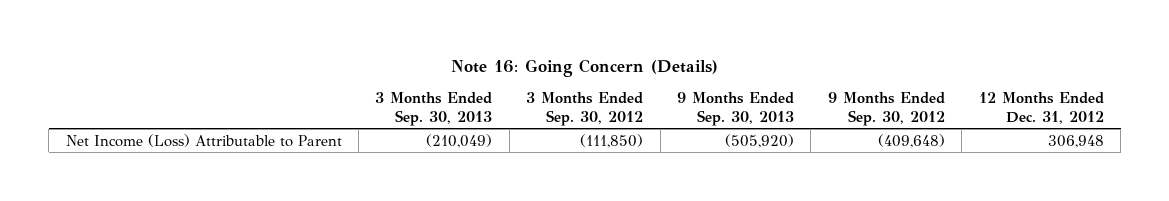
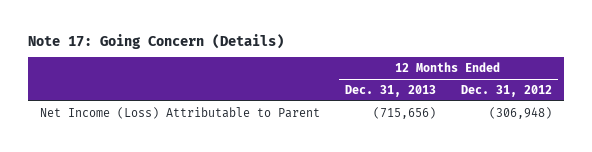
- Note 16: Going Concern (Details)
+ Note 17: Going Concern (Details)
- | 3 Months Ended Sep. 30, 2013 | 3 Months Ended Sep. 30, 2012 | 9 Months Ended Sep. 30, 2013 | 9 Months Ended Sep. 30, 2012 | 12 Months Ended Dec. 31, 2012
+ | 12 Months Ended Dec. 31, 2013 | 12 Months Ended Dec. 31, 2012
- Net Income (Loss) Attributable to Parent | (210,049) | (111,850) | (505,920) | (409,648) | 306,948
+ Net Income (Loss) Attributable to Parent | (715,656) | (306,948)

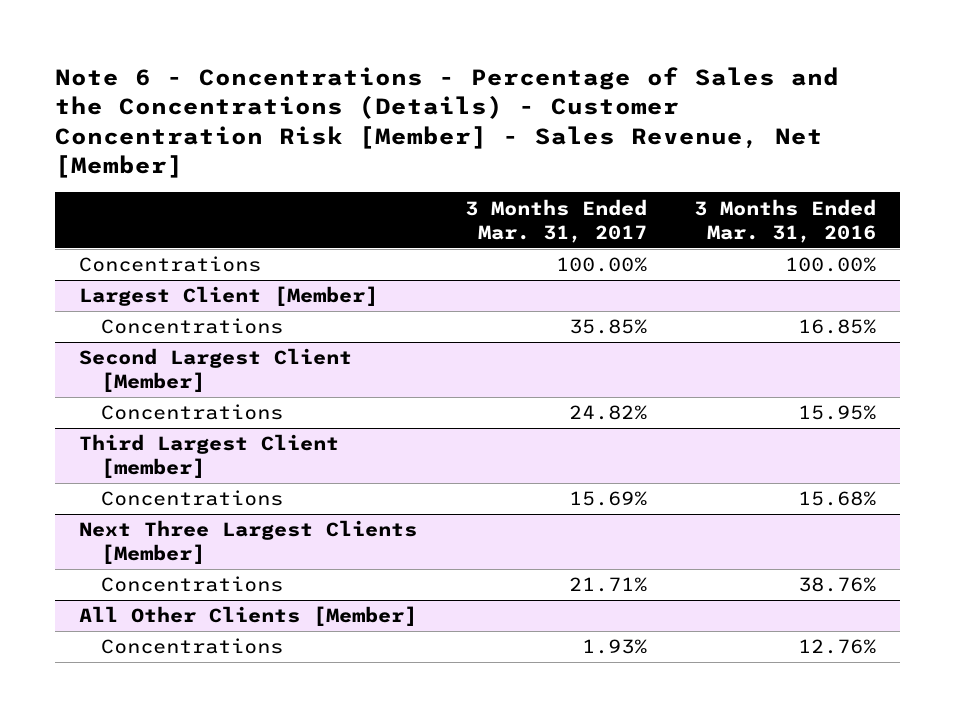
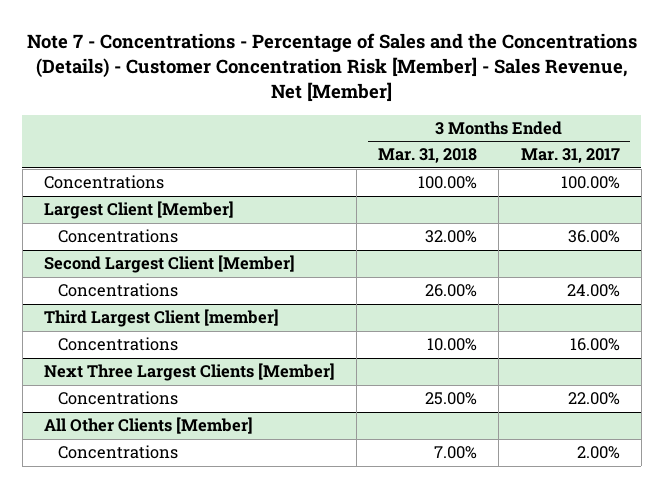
- Note 6 - Concentrations - Percentage of Sales and the Concentrations (Details) - Customer Concentration Risk [Member] - Sales Revenue, Net [Member]
+ Note 7 - Concentrations - Percentage of Sales and the Concentrations (Details) - Customer Concentration Risk [Member] - Sales Revenue, Net [Member]
- | 3 Months Ended Mar. 31, 2017 | 3 Months Ended Mar. 31, 2016
+ | 3 Months Ended Mar. 31, 2018 | 3 Months Ended Mar. 31, 2017
@ Largest Client [Member]
- Concentrations | 35.85% | 16.85%
+ Concentrations | 32.00% | 36.00%
@ Second Largest Client [Member]
- Concentrations | 24.82% | 15.95%
+ Concentrations | 26.00% | 24.00%
@ Third Largest Client [member]
- Concentrations | 15.69% | 15.68%
+ Concentrations | 10.00% | 16.00%
@ Next Three Largest Clients [Member]
- Concentrations | 21.71% | 38.76%
+ Concentrations | 25.00% | 22.00%
@ All Other Clients [Member]
- Concentrations | 1.93% | 12.76%
+ Concentrations | 7.00% | 2.00%

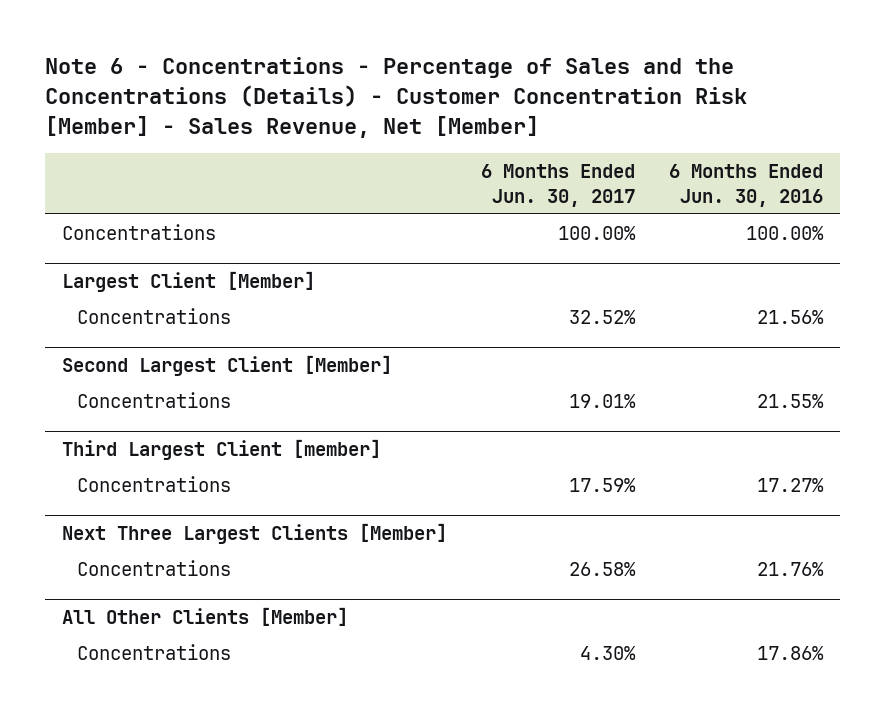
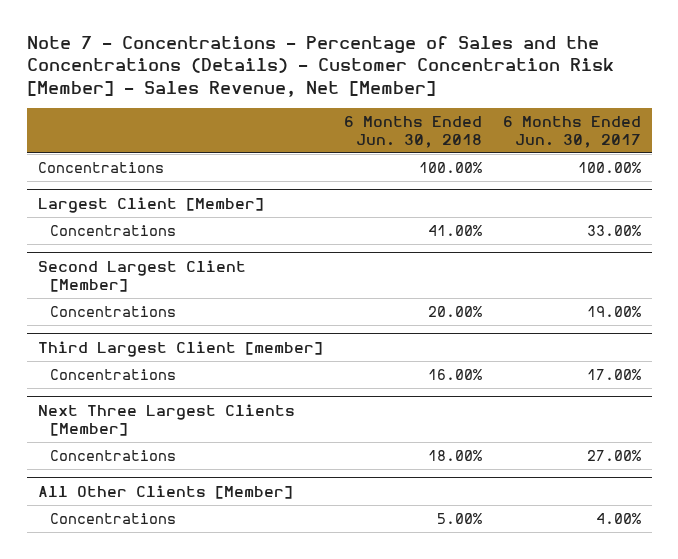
- Note 6 - Concentrations - Percentage of Sales and the Concentrations (Details) - Customer Concentration Risk [Member] - Sales Revenue, Net [Member]
+ Note 7 - Concentrations - Percentage of Sales and the Concentrations (Details) - Customer Concentration Risk [Member] - Sales Revenue, Net [Member]
- | 6 Months Ended Jun. 30, 2017 | 6 Months Ended Jun. 30, 2016
+ | 6 Months Ended Jun. 30, 2018 | 6 Months Ended Jun. 30, 2017
@ Largest Client [Member]
- Concentrations | 32.52% | 21.56%
+ Concentrations | 41.00% | 33.00%
@ Second Largest Client [Member]
- Concentrations | 19.01% | 21.55%
+ Concentrations | 20.00% | 19.00%
@ Third Largest Client [member]
- Concentrations | 17.59% | 17.27%
+ Concentrations | 16.00% | 17.00%
@ Next Three Largest Clients [Member]
- Concentrations | 26.58% | 21.76%
+ Concentrations | 18.00% | 27.00%
@ All Other Clients [Member]
- Concentrations | 4.30% | 17.86%
+ Concentrations | 5.00% | 4.00%

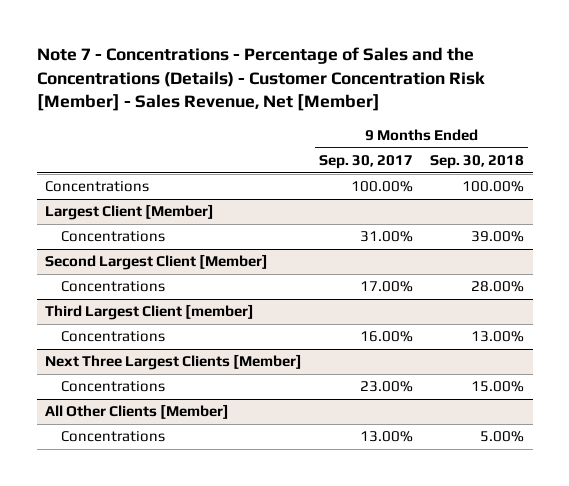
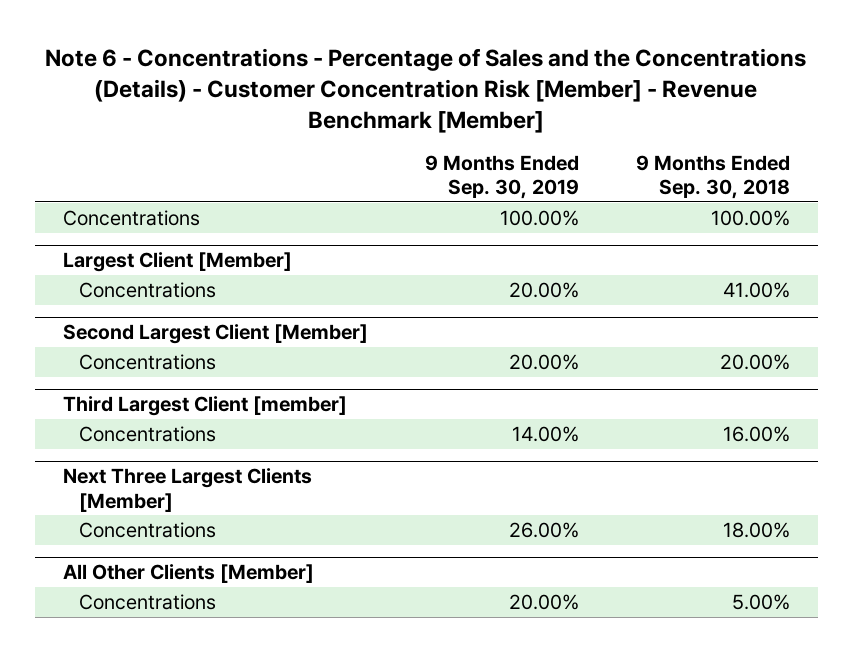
- Note 7 - Concentrations - Percentage of Sales and the Concentrations (Details) - Customer Concentration Risk [Member] - Sales Revenue, Net [Member]
+ Note 6 - Concentrations - Percentage of Sales and the Concentrations (Details) - Customer Concentration Risk [Member] - Revenue Benchmark [Member]
- | 9 Months Ended Sep. 30, 2017 | 9 Months Ended Sep. 30, 2018
+ | 9 Months Ended Sep. 30, 2019 | 9 Months Ended Sep. 30, 2018
@ Largest Client [Member]
- Concentrations | 31.00% | 39.00%
+ Concentrations | 20.00% | 41.00%
@ Second Largest Client [Member]
- Concentrations | 17.00% | 28.00%
+ Concentrations | 20.00% | 20.00%
@ Third Largest Client [member]
- Concentrations | 16.00% | 13.00%
+ Concentrations | 14.00% | 16.00%
@ Next Three Largest Clients [Member]
- Concentrations | 23.00% | 15.00%
+ Concentrations | 26.00% | 18.00%

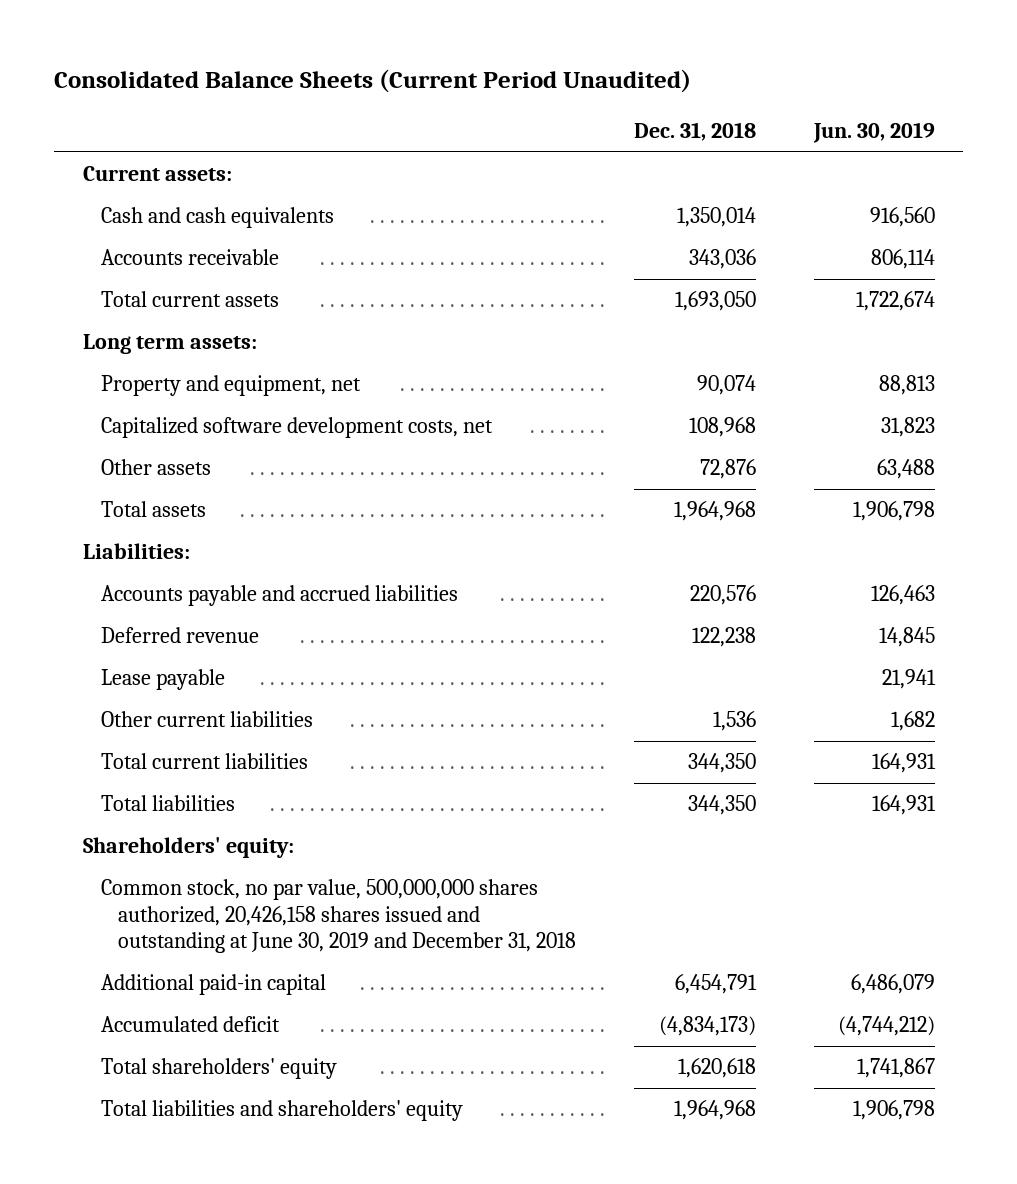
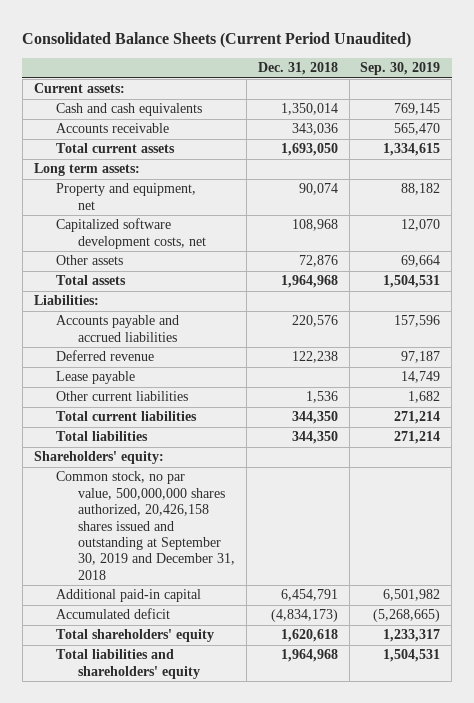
- | Dec. 31, 2018 | Jun. 30, 2019
+ | Dec. 31, 2018 | Sep. 30, 2019
- Common stock, no par value, 500,000,000 shares authorized, 20,426,158 shares issued and outstanding at June 30, 2019 and December 31, 2018
+ Common stock, no par value, 500,000,000 shares authorized, 20,426,158 shares issued and outstanding at September 30, 2019 and December 31, 2018

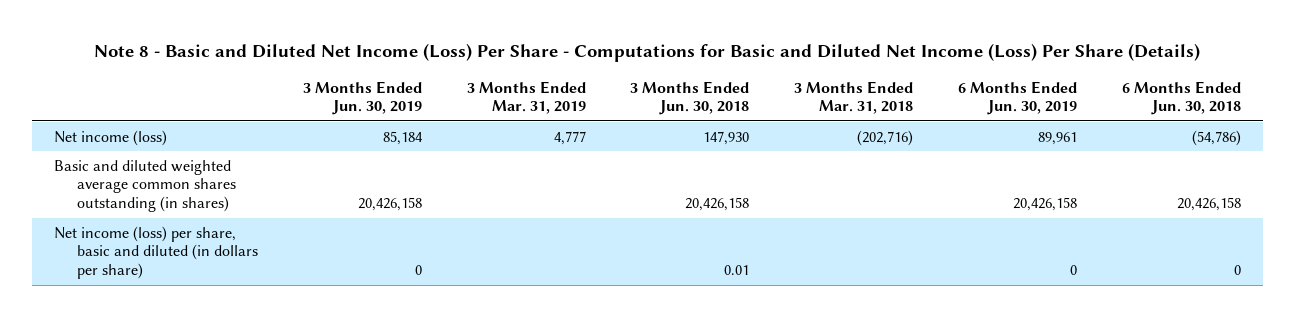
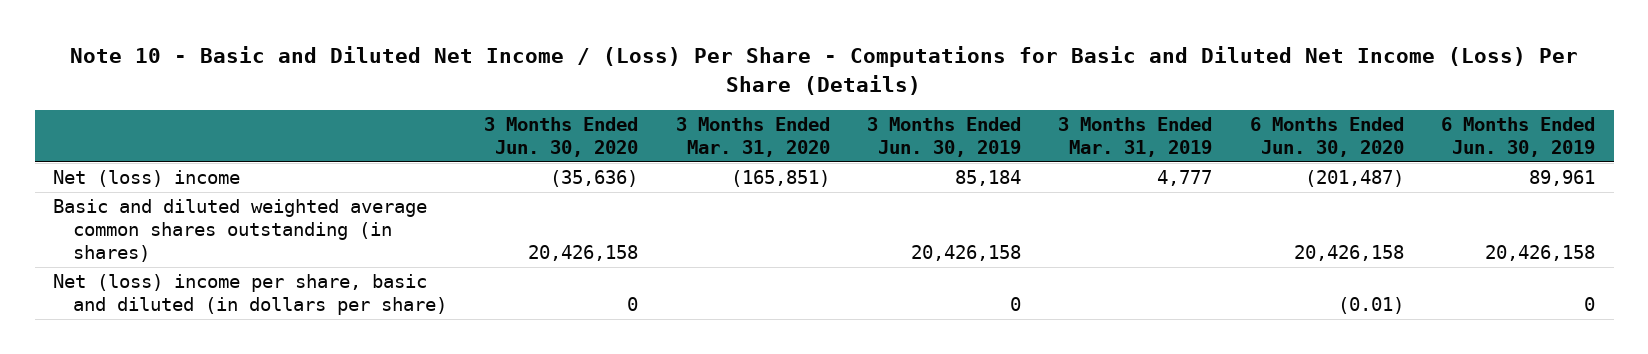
- Note 8 - Basic and Diluted Net Income (Loss) Per Share - Computations for Basic and Diluted Net Income (Loss) Per Share (Details)
+ Note 10 - Basic and Diluted Net Income / (Loss) Per Share - Computations for Basic and Diluted Net Income (Loss) Per Share (Details)
- | 3 Months Ended Jun. 30, 2019 | 3 Months Ended Mar. 31, 2019 | 3 Months Ended Jun. 30, 2018 | 3 Months Ended Mar. 31, 2018 | 6 Months Ended Jun. 30, 2019 | 6 Months Ended Jun. 30, 2018
+ | 3 Months Ended Jun. 30, 2020 | 3 Months Ended Mar. 31, 2020 | 3 Months Ended Jun. 30, 2019 | 3 Months Ended Mar. 31, 2019 | 6 Months Ended Jun. 30, 2020 | 6 Months Ended Jun. 30, 2019
- Net income (loss) | 85,184 | 4,777 | 147,930 | (202,716) | 89,961 | (54,786)
+ Net (loss) income | (35,636) | (165,851) | 85,184 | 4,777 | (201,487) | 89,961
- Net income (loss) per share, basic and diluted (in dollars per share) | 0 | | 0.01 | | 0 | 0
+ Net (loss) income per share, basic and diluted (in dollars per share) | 0 | | 0 | | (0.01) | 0

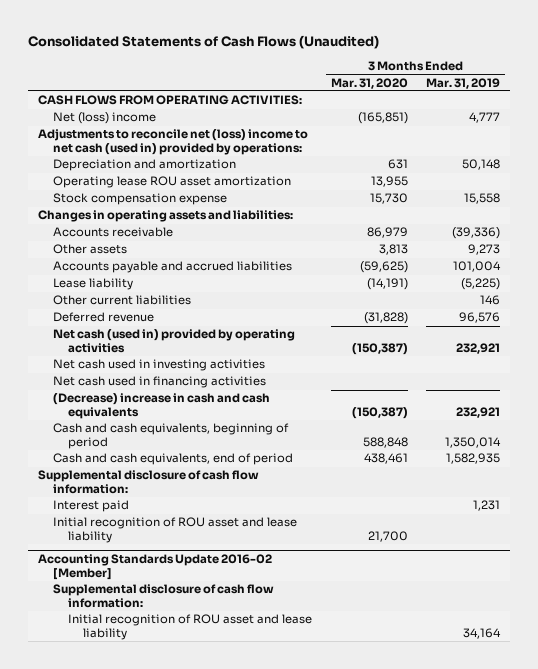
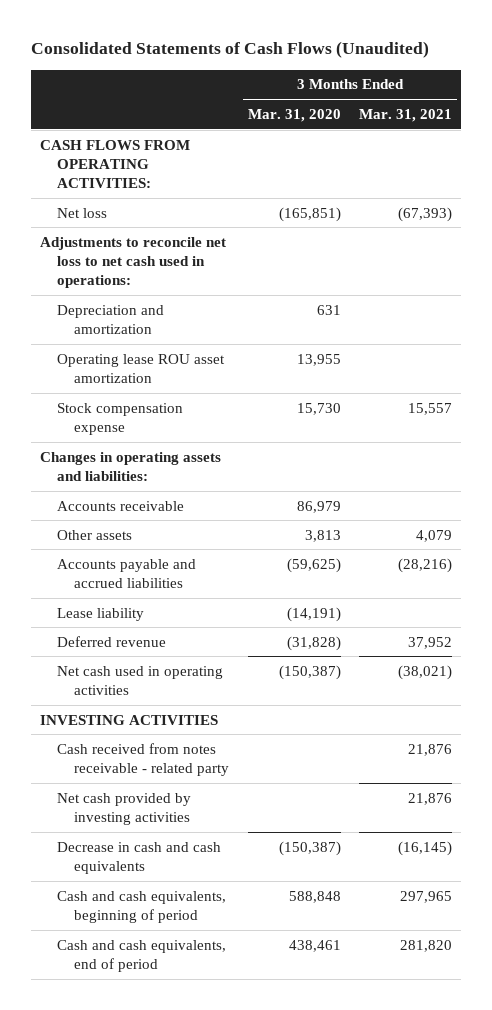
- | 3 Months Ended Mar. 31, 2020 | 3 Months Ended Mar. 31, 2019
+ | 3 Months Ended Mar. 31, 2020 | 3 Months Ended Mar. 31, 2021
- Net (loss) income | (165,851) | 4,777
- Adjustments to reconcile net (loss) income to net cash (used in) provided by operations:
+ Net loss | (165,851) | (67,393)
+ Adjustments to reconcile net loss to net cash used in operations:
- Other current liabilities | | 146
- Net cash (used in) provided by operating activities | (150,387) | 232,921
- Net cash used in investing activities
- Net cash used in financing activities
- (Decrease) increase in cash and cash equivalents | (150,387) | 232,921
+ Net cash used in operating activities | (150,387) | (38,021)
+ INVESTING ACTIVITIES
+ Cash received from notes receivable - related party | | 21,876
+ Net cash provided by investing activities | | 21,876
+ Decrease in cash and cash equivalents | (150,387) | (16,145)
- Supplemental disclosure of cash flow information:
- Interest paid | | 1,231
- Initial recognition of ROU asset and lease liability | 21,700 |
- Accounting Standards Update 2016-02 [Member]
- Supplemental disclosure of cash flow information:
- Initial recognition of ROU asset and lease liability | | 34,164

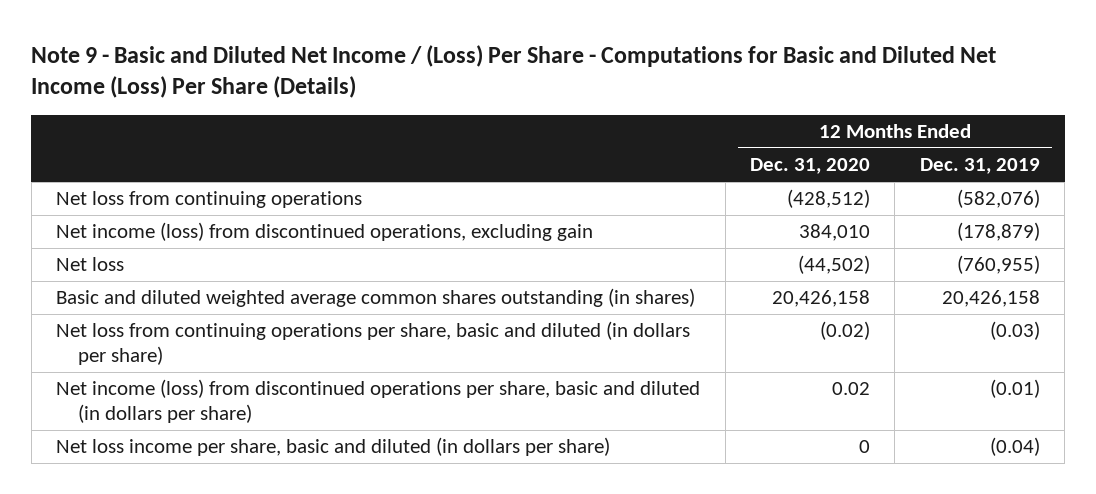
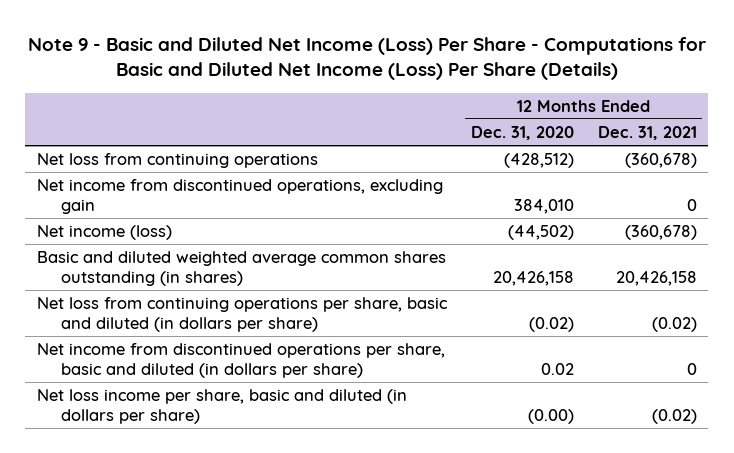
- Note 9 - Basic and Diluted Net Income / (Loss) Per Share - Computations for Basic and Diluted Net Income (Loss) Per Share (Details)
+ Note 9 - Basic and Diluted Net Income (Loss) Per Share - Computations for Basic and Diluted Net Income (Loss) Per Share (Details)
- | 12 Months Ended Dec. 31, 2020 | 12 Months Ended Dec. 31, 2019
+ | 12 Months Ended Dec. 31, 2020 | 12 Months Ended Dec. 31, 2021
- Net income (loss) from discontinued operations, excluding gain | 384,010 | (178,879)
- Net loss | (44,502) | (760,955)
+ Net income from discontinued operations, excluding gain | 384,010 | 0
+ Net income (loss) | (44,502) | (360,678)
- Net income (loss) from discontinued operations per share, basic and diluted (in dollars per share) | 0.02 | (0.01)
- Net loss income per share, basic and diluted (in dollars per share) | 0 | (0.04)
+ Net income from discontinued operations per share, basic and diluted (in dollars per share) | 0.02 | 0
+ Net loss income per share, basic and diluted (in dollars per share) | (0.00) | (0.02)

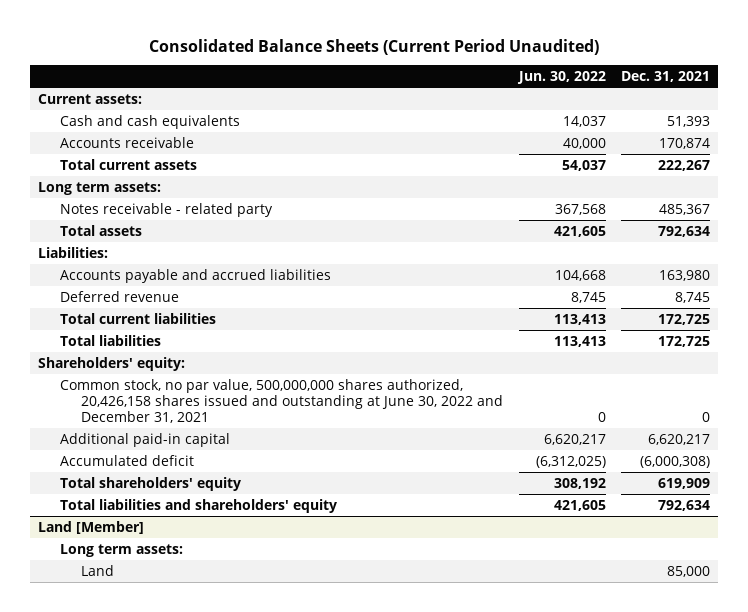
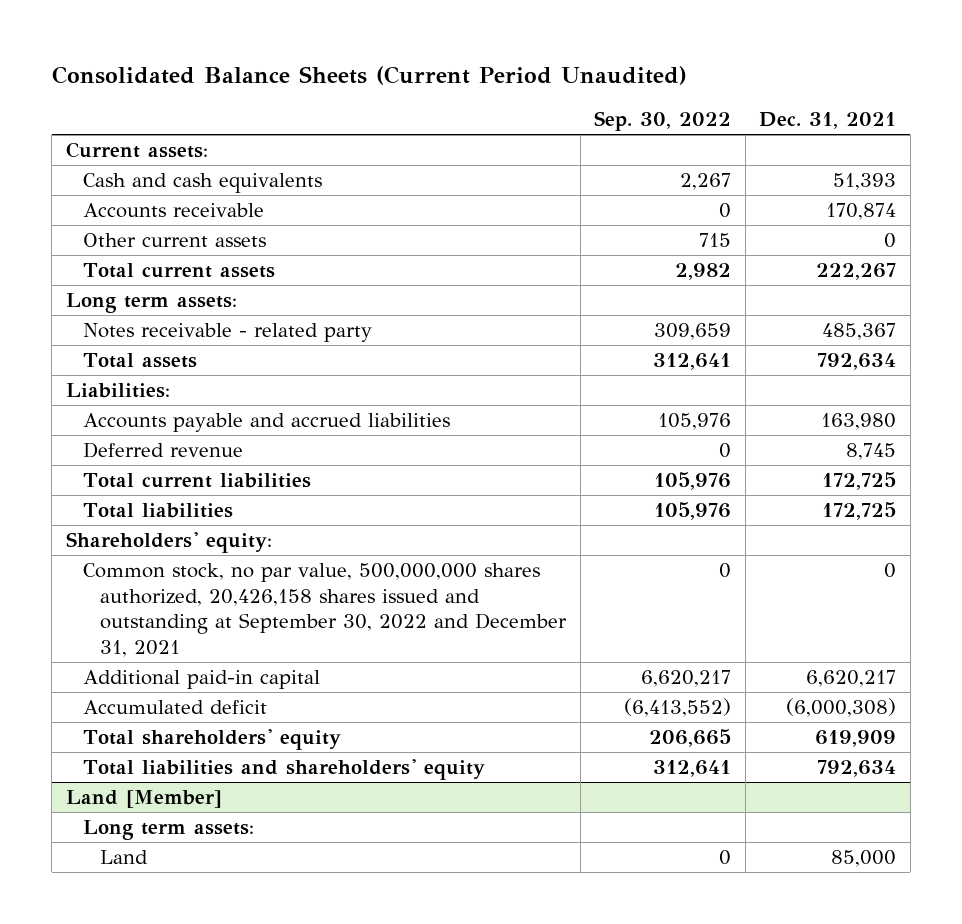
- | Jun. 30, 2022 | Dec. 31, 2021
+ | Sep. 30, 2022 | Dec. 31, 2021
+ Other current assets | 715 | 0
- Common stock, no par value, 500,000,000 shares authorized, 20,426,158 shares issued and outstanding at June 30, 2022 and December 31, 2021 | 0 | 0
+ Common stock, no par value, 500,000,000 shares authorized, 20,426,158 shares issued and outstanding at September 30, 2022 and December 31, 2021 | 0 | 0

